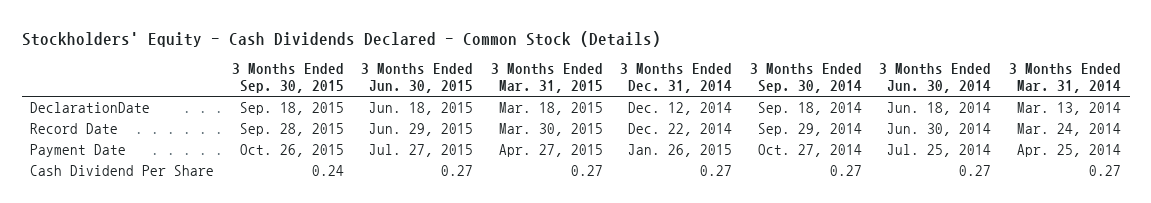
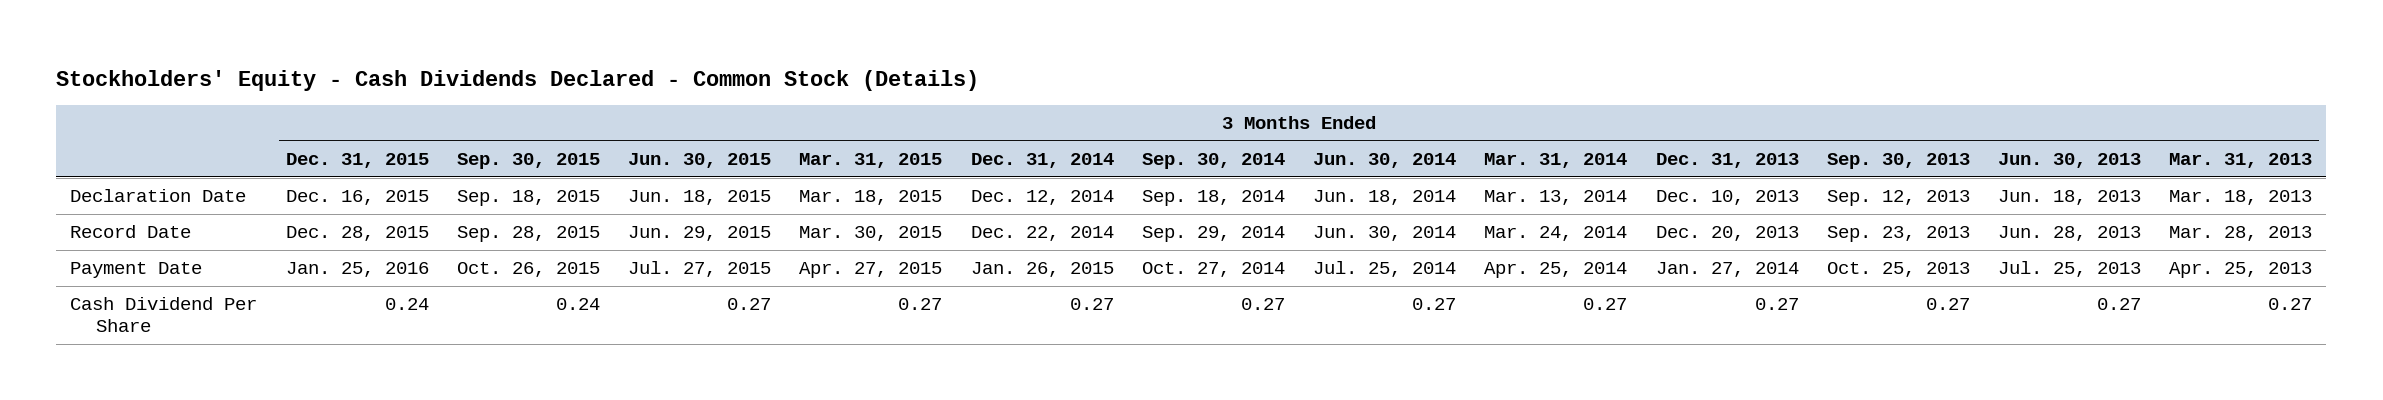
- | 3 Months Ended Sep. 30, 2015 | 3 Months Ended Jun. 30, 2015 | 3 Months Ended Mar. 31, 2015 | 3 Months Ended Dec. 31, 2014 | 3 Months Ended Sep. 30, 2014 | 3 Months Ended Jun. 30, 2014 | 3 Months Ended Mar. 31, 2014
+ | 3 Months Ended Dec. 31, 2015 | 3 Months Ended Sep. 30, 2015 | 3 Months Ended Jun. 30, 2015 | 3 Months Ended Mar. 31, 2015 | 3 Months Ended Dec. 31, 2014 | 3 Months Ended Sep. 30, 2014 | 3 Months Ended Jun. 30, 2014 | 3 Months Ended Mar. 31, 2014 | 3 Months Ended Dec. 31, 2013 | 3 Months Ended Sep. 30, 2013 | 3 Months Ended Jun. 30, 2013 | 3 Months Ended Mar. 31, 2013
- DeclarationDate | Sep. 18, 2015 | Jun. 18, 2015 | Mar. 18, 2015 | Dec. 12, 2014 | Sep. 18, 2014 | Jun. 18, 2014 | Mar. 13, 2014
+ Declaration Date | Dec. 16, 2015 | Sep. 18, 2015 | Jun. 18, 2015 | Mar. 18, 2015 | Dec. 12, 2014 | Sep. 18, 2014 | Jun. 18, 2014 | Mar. 13, 2014 | Dec. 10, 2013 | Sep. 12, 2013 | Jun. 18, 2013 | Mar. 18, 2013

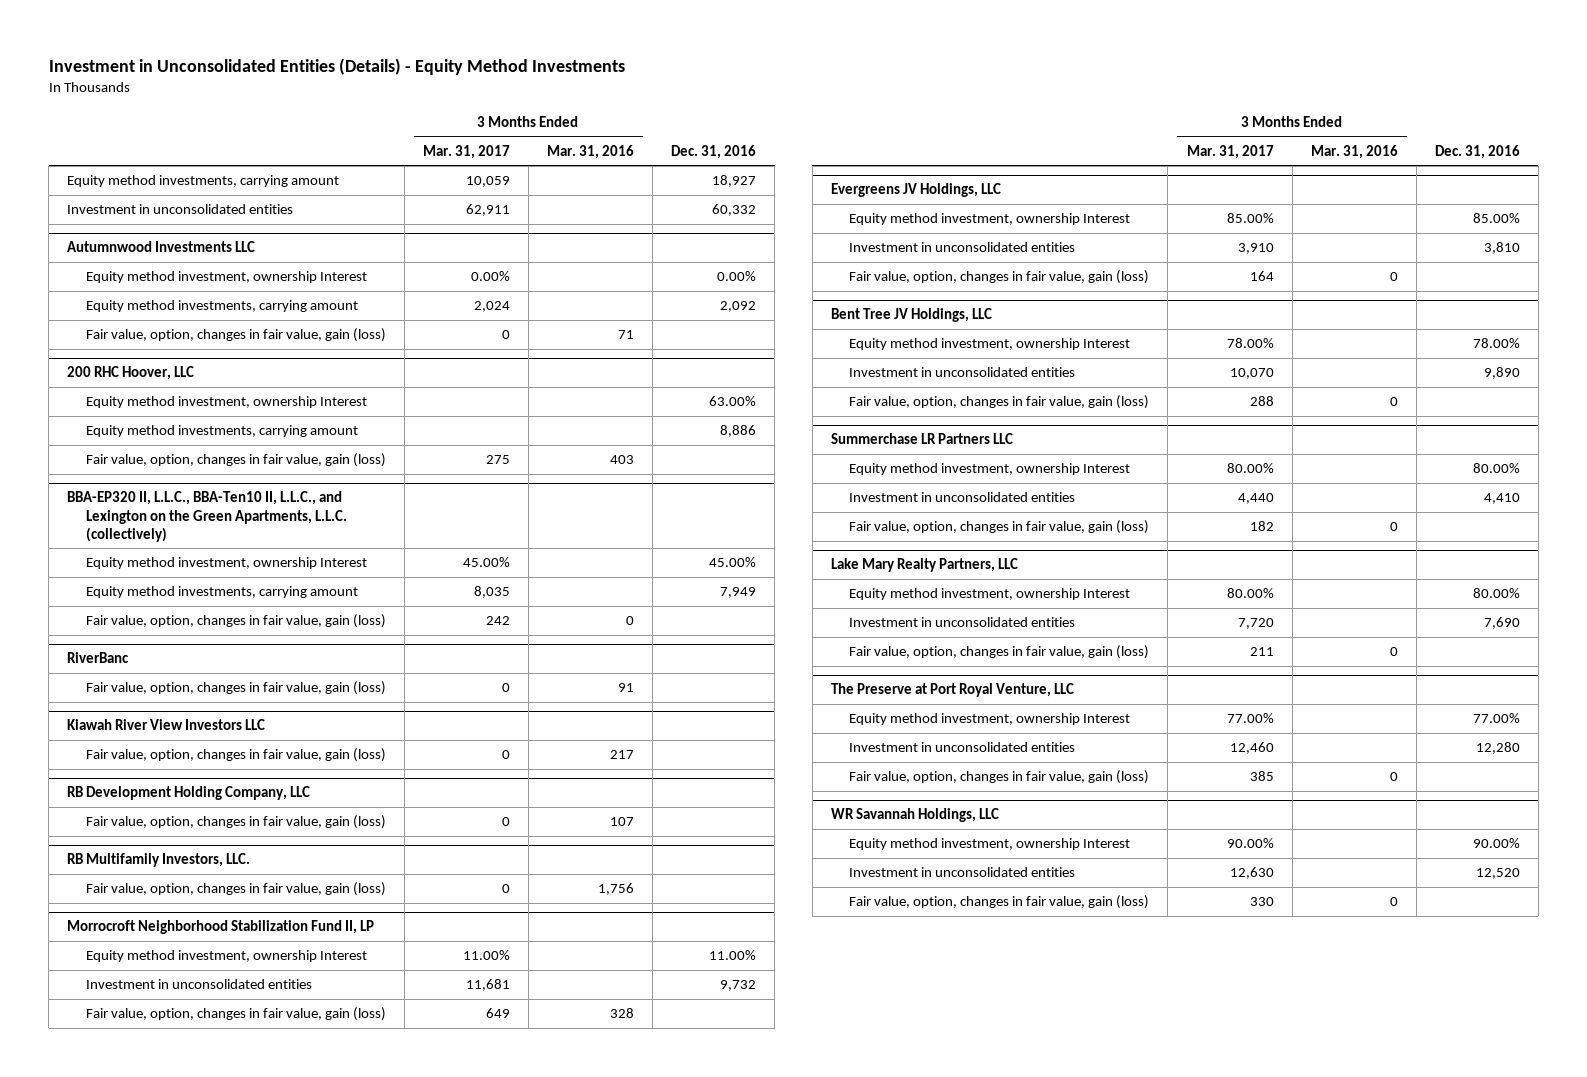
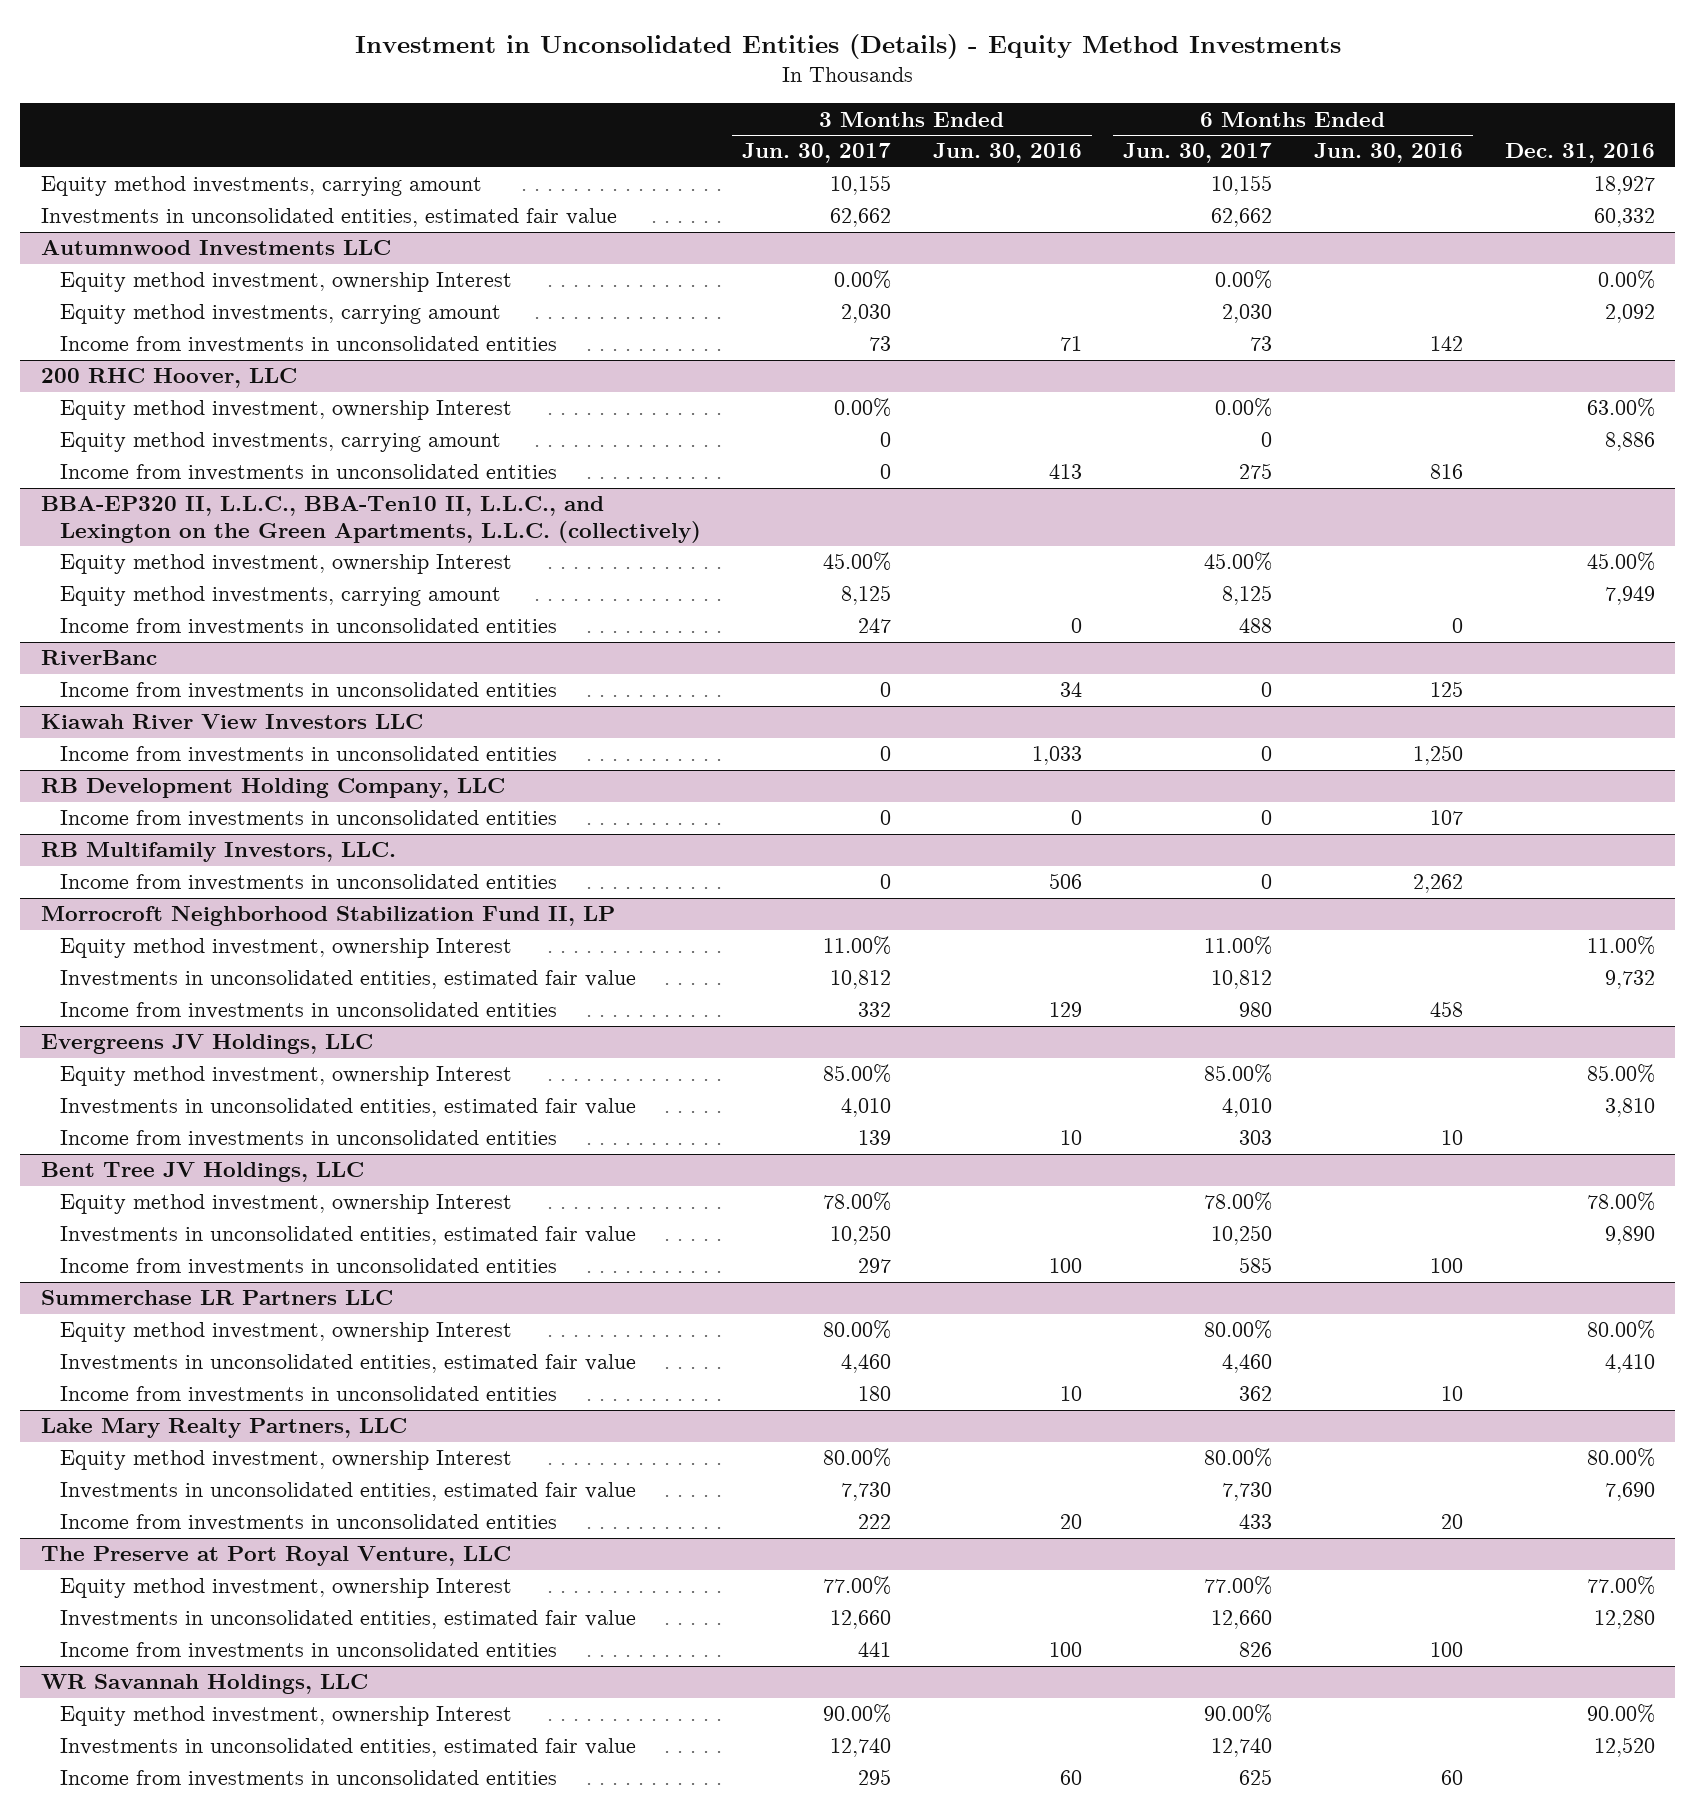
- | 3 Months Ended Mar. 31, 2017 | 3 Months Ended Mar. 31, 2016 | Dec. 31, 2016
+ | 3 Months Ended Jun. 30, 2017 | 3 Months Ended Jun. 30, 2016 | 6 Months Ended Jun. 30, 2017 | 6 Months Ended Jun. 30, 2016 | Dec. 31, 2016
- Investment in unconsolidated entities | 62,911 | | 60,332
+ Investments in unconsolidated entities, estimated fair value | 62,662 | | 62,662 | | 60,332
@ Autumnwood Investments LLC
- Fair value, option, changes in fair value, gain (loss) | 0 | 71 |
+ Income from investments in unconsolidated entities | 73 | 71 | 73 | 142 |
@ 200 RHC Hoover, LLC
- Fair value, option, changes in fair value, gain (loss) | 275 | 403 |
+ Income from investments in unconsolidated entities | 0 | 413 | 275 | 816 |
@ BBA-EP320 II, L.L.C., BBA-Ten10 II, L.L.C., and Lexington on the Green Apartments, L.L.C. (collectively)
- Fair value, option, changes in fair value, gain (loss) | 242 | 0 |
+ Income from investments in unconsolidated entities | 247 | 0 | 488 | 0 |
@ RiverBanc
- Fair value, option, changes in fair value, gain (loss) | 0 | 91 |
+ Income from investments in unconsolidated entities | 0 | 34 | 0 | 125 |
@ Kiawah River View Investors LLC
- Fair value, option, changes in fair value, gain (loss) | 0 | 217 |
+ Income from investments in unconsolidated entities | 0 | 1,033 | 0 | 1,250 |
@ RB Development Holding Company, LLC
- Fair value, option, changes in fair value, gain (loss) | 0 | 107 |
+ Income from investments in unconsolidated entities | 0 | 0 | 0 | 107 |
@ RB Multifamily Investors, LLC.
- Fair value, option, changes in fair value, gain (loss) | 0 | 1,756 |
+ Income from investments in unconsolidated entities | 0 | 506 | 0 | 2,262 |
@ Morrocroft Neighborhood Stabilization Fund II, LP
- Investment in unconsolidated entities | 11,681 | | 9,732
- Fair value, option, changes in fair value, gain (loss) | 649 | 328 |
+ Investments in unconsolidated entities, estimated fair value | 10,812 | | 10,812 | | 9,732
+ Income from investments in unconsolidated entities | 332 | 129 | 980 | 458 |
@ Evergreens JV Holdings, LLC
- Investment in unconsolidated entities | 3,910 | | 3,810
- Fair value, option, changes in fair value, gain (loss) | 164 | 0 |
+ Investments in unconsolidated entities, estimated fair value | 4,010 | | 4,010 | | 3,810
+ Income from investments in unconsolidated entities | 139 | 10 | 303 | 10 |
@ Bent Tree JV Holdings, LLC
- Investment in unconsolidated entities | 10,070 | | 9,890
- Fair value, option, changes in fair value, gain (loss) | 288 | 0 |
+ Investments in unconsolidated entities, estimated fair value | 10,250 | | 10,250 | | 9,890
+ Income from investments in unconsolidated entities | 297 | 100 | 585 | 100 |
@ Summerchase LR Partners LLC
- Investment in unconsolidated entities | 4,440 | | 4,410
- Fair value, option, changes in fair value, gain (loss) | 182 | 0 |
+ Investments in unconsolidated entities, estimated fair value | 4,460 | | 4,460 | | 4,410
+ Income from investments in unconsolidated entities | 180 | 10 | 362 | 10 |
@ Lake Mary Realty Partners, LLC
- Investment in unconsolidated entities | 7,720 | | 7,690
- Fair value, option, changes in fair value, gain (loss) | 211 | 0 |
+ Investments in unconsolidated entities, estimated fair value | 7,730 | | 7,730 | | 7,690
+ Income from investments in unconsolidated entities | 222 | 20 | 433 | 20 |
@ The Preserve at Port Royal Venture, LLC
- Investment in unconsolidated entities | 12,460 | | 12,280
- Fair value, option, changes in fair value, gain (loss) | 385 | 0 |
+ Investments in unconsolidated entities, estimated fair value | 12,660 | | 12,660 | | 12,280
+ Income from investments in unconsolidated entities | 441 | 100 | 826 | 100 |
@ WR Savannah Holdings, LLC
- Investment in unconsolidated entities | 12,630 | | 12,520
- Fair value, option, changes in fair value, gain (loss) | 330 | 0 |
+ Investments in unconsolidated entities, estimated fair value | 12,740 | | 12,740 | | 12,520
+ Income from investments in unconsolidated entities | 295 | 60 | 625 | 60 |

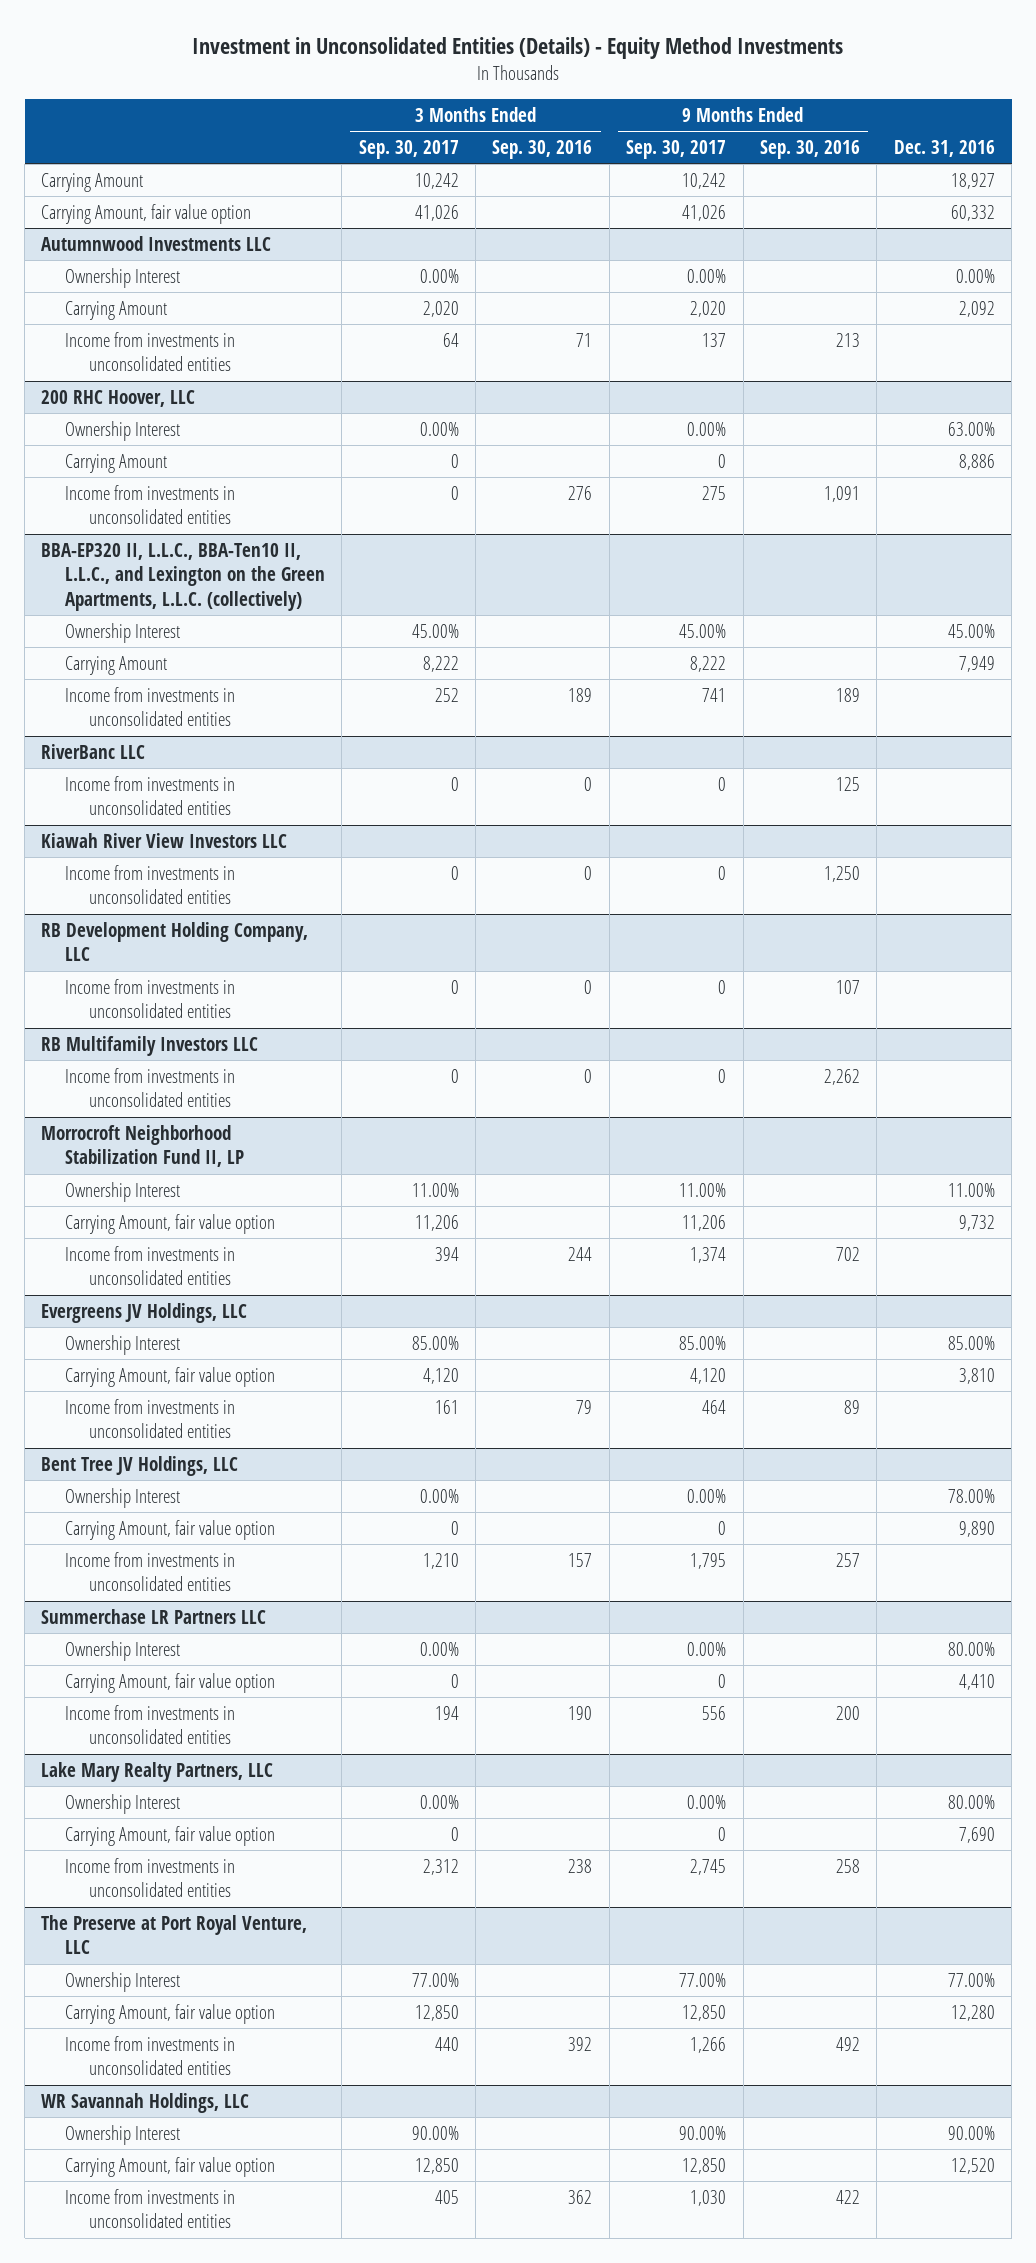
- | 3 Months Ended Jun. 30, 2017 | 3 Months Ended Jun. 30, 2016 | 6 Months Ended Jun. 30, 2017 | 6 Months Ended Jun. 30, 2016 | Dec. 31, 2016
+ | 3 Months Ended Sep. 30, 2017 | 3 Months Ended Sep. 30, 2016 | 9 Months Ended Sep. 30, 2017 | 9 Months Ended Sep. 30, 2016 | Dec. 31, 2016
- Equity method investments, carrying amount | 10,155 | | 10,155 | | 18,927
- Investments in unconsolidated entities, estimated fair value | 62,662 | | 62,662 | | 60,332
+ Carrying Amount | 10,242 | | 10,242 | | 18,927
+ Carrying Amount, fair value option | 41,026 | | 41,026 | | 60,332
@ Autumnwood Investments LLC
- Equity method investment, ownership Interest | 0.00% | | 0.00% | | 0.00%
- Equity method investments, carrying amount | 2,030 | | 2,030 | | 2,092
+ Ownership Interest | 0.00% | | 0.00% | | 0.00%
+ Carrying Amount | 2,020 | | 2,020 | | 2,092
@ 200 RHC Hoover, LLC
- Equity method investment, ownership Interest | 0.00% | | 0.00% | | 63.00%
- Equity method investments, carrying amount | 0 | | 0 | | 8,886
+ Ownership Interest | 0.00% | | 0.00% | | 63.00%
+ Carrying Amount | 0 | | 0 | | 8,886
@ BBA-EP320 II, L.L.C., BBA-Ten10 II, L.L.C., and Lexington on the Green Apartments, L.L.C. (collectively)
- Equity method investment, ownership Interest | 45.00% | | 45.00% | | 45.00%
- Equity method investments, carrying amount | 8,125 | | 8,125 | | 7,949
+ Ownership Interest | 45.00% | | 45.00% | | 45.00%
+ Carrying Amount | 8,222 | | 8,222 | | 7,949
- RiverBanc
+ RiverBanc LLC
- RB Multifamily Investors, LLC.
+ RB Multifamily Investors LLC
@ Morrocroft Neighborhood Stabilization Fund II, LP
- Equity method investment, ownership Interest | 11.00% | | 11.00% | | 11.00%
- Investments in unconsolidated entities, estimated fair value | 10,812 | | 10,812 | | 9,732
+ Ownership Interest | 11.00% | | 11.00% | | 11.00%
+ Carrying Amount, fair value option | 11,206 | | 11,206 | | 9,732
@ Evergreens JV Holdings, LLC
- Equity method investment, ownership Interest | 85.00% | | 85.00% | | 85.00%
- Investments in unconsolidated entities, estimated fair value | 4,010 | | 4,010 | | 3,810
+ Ownership Interest | 85.00% | | 85.00% | | 85.00%
+ Carrying Amount, fair value option | 4,120 | | 4,120 | | 3,810
@ Bent Tree JV Holdings, LLC
- Equity method investment, ownership Interest | 78.00% | | 78.00% | | 78.00%
- Investments in unconsolidated entities, estimated fair value | 10,250 | | 10,250 | | 9,890
+ Ownership Interest | 0.00% | | 0.00% | | 78.00%
+ Carrying Amount, fair value option | 0 | | 0 | | 9,890
@ Summerchase LR Partners LLC
- Equity method investment, ownership Interest | 80.00% | | 80.00% | | 80.00%
- Investments in unconsolidated entities, estimated fair value | 4,460 | | 4,460 | | 4,410
+ Ownership Interest | 0.00% | | 0.00% | | 80.00%
+ Carrying Amount, fair value option | 0 | | 0 | | 4,410
@ Lake Mary Realty Partners, LLC
- Equity method investment, ownership Interest | 80.00% | | 80.00% | | 80.00%
- Investments in unconsolidated entities, estimated fair value | 7,730 | | 7,730 | | 7,690
+ Ownership Interest | 0.00% | | 0.00% | | 80.00%
+ Carrying Amount, fair value option | 0 | | 0 | | 7,690
@ The Preserve at Port Royal Venture, LLC
- Equity method investment, ownership Interest | 77.00% | | 77.00% | | 77.00%
- Investments in unconsolidated entities, estimated fair value | 12,660 | | 12,660 | | 12,280
+ Ownership Interest | 77.00% | | 77.00% | | 77.00%
+ Carrying Amount, fair value option | 12,850 | | 12,850 | | 12,280
@ WR Savannah Holdings, LLC
- Equity method investment, ownership Interest | 90.00% | | 90.00% | | 90.00%
- Investments in unconsolidated entities, estimated fair value | 12,740 | | 12,740 | | 12,520
+ Ownership Interest | 90.00% | | 90.00% | | 90.00%
+ Carrying Amount, fair value option | 12,850 | | 12,850 | | 12,520

